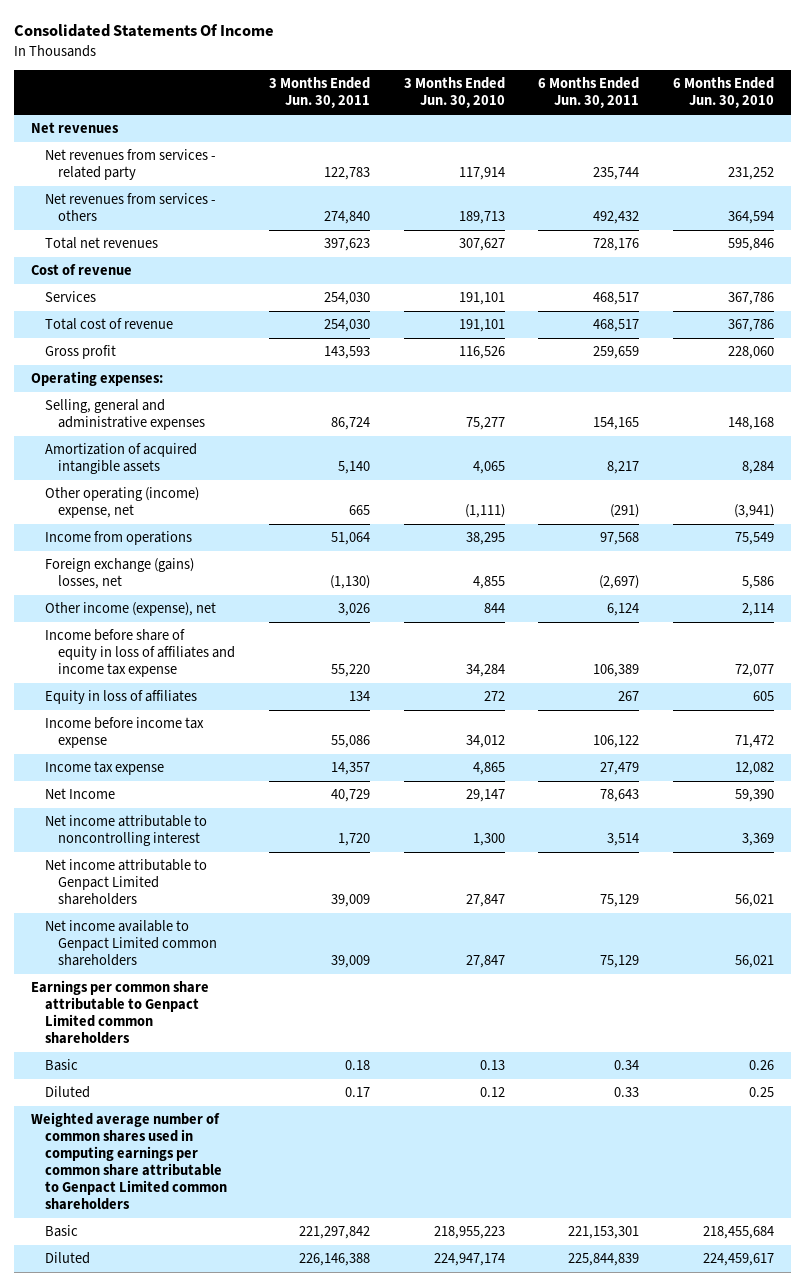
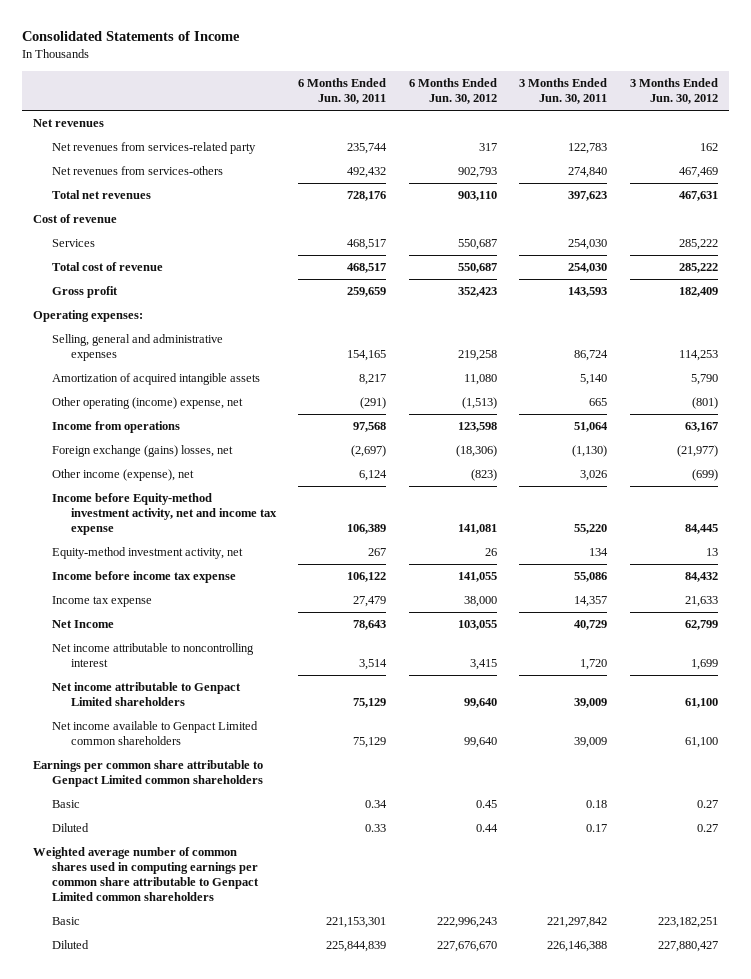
- Consolidated Statements Of Income
+ Consolidated Statements of Income
- | 3 Months Ended Jun. 30, 2011 | 3 Months Ended Jun. 30, 2010 | 6 Months Ended Jun. 30, 2011 | 6 Months Ended Jun. 30, 2010
+ | 6 Months Ended Jun. 30, 2011 | 6 Months Ended Jun. 30, 2012 | 3 Months Ended Jun. 30, 2011 | 3 Months Ended Jun. 30, 2012
- Net revenues from services - related party | 122,783 | 117,914 | 235,744 | 231,252
- Net revenues from services - others | 274,840 | 189,713 | 492,432 | 364,594
+ Net revenues from services-related party | 235,744 | 317 | 122,783 | 162
+ Net revenues from services-others | 492,432 | 902,793 | 274,840 | 467,469
- Income before share of equity in loss of affiliates and income tax expense | 55,220 | 34,284 | 106,389 | 72,077
- Equity in loss of affiliates | 134 | 272 | 267 | 605
+ Income before Equity-method investment activity, net and income tax expense | 106,389 | 141,081 | 55,220 | 84,445
+ Equity-method investment activity, net | 267 | 26 | 134 | 13

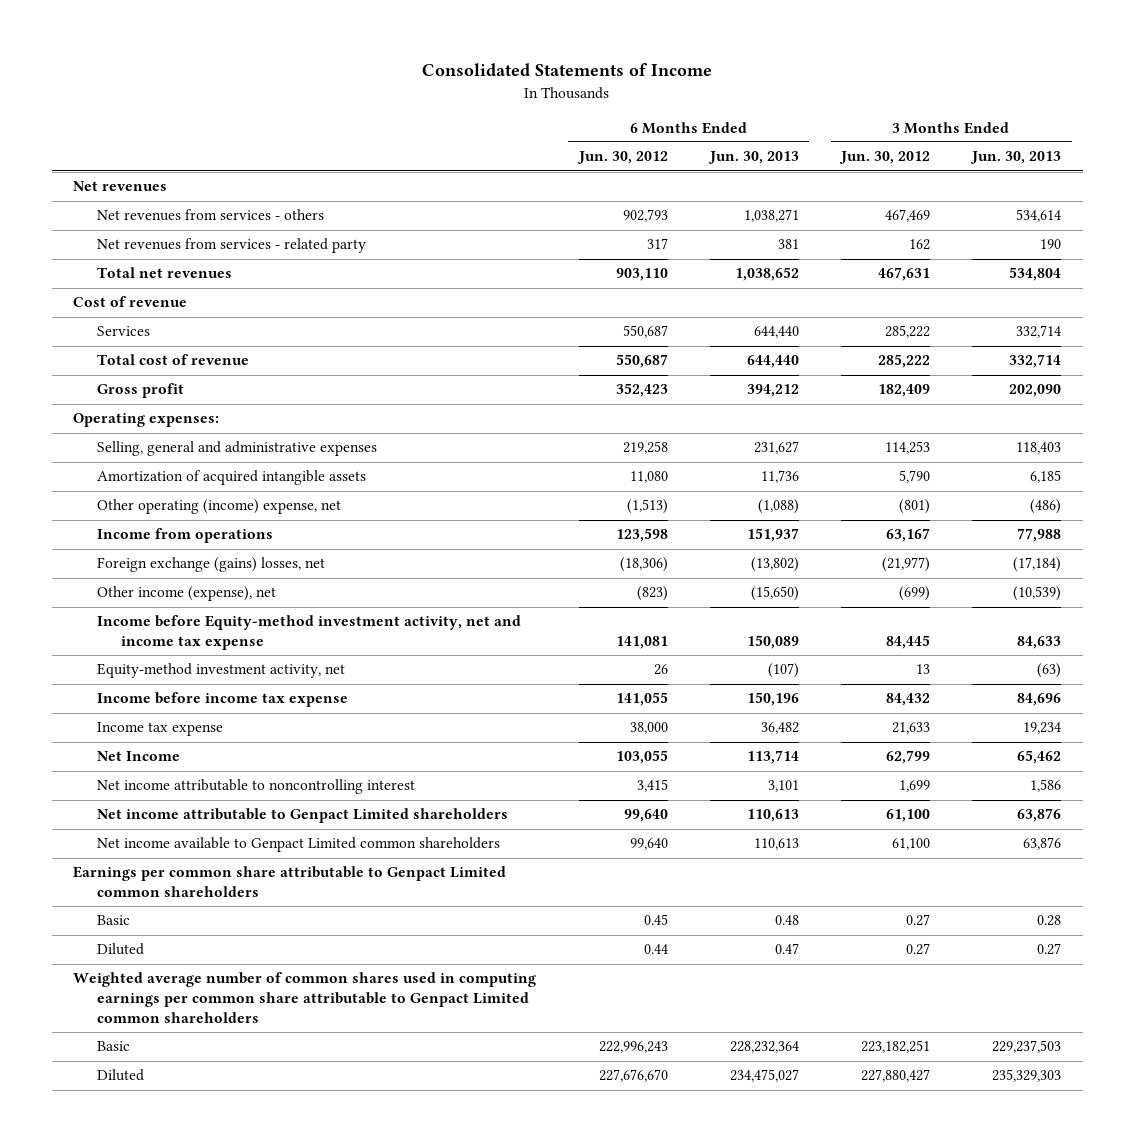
- | 6 Months Ended Jun. 30, 2011 | 6 Months Ended Jun. 30, 2012 | 3 Months Ended Jun. 30, 2011 | 3 Months Ended Jun. 30, 2012
+ | 6 Months Ended Jun. 30, 2012 | 6 Months Ended Jun. 30, 2013 | 3 Months Ended Jun. 30, 2012 | 3 Months Ended Jun. 30, 2013
- Net revenues from services-related party | 235,744 | 317 | 122,783 | 162
- Net revenues from services-others | 492,432 | 902,793 | 274,840 | 467,469
+ Net revenues from services - others | 902,793 | 1,038,271 | 467,469 | 534,614
+ Net revenues from services - related party | 317 | 381 | 162 | 190

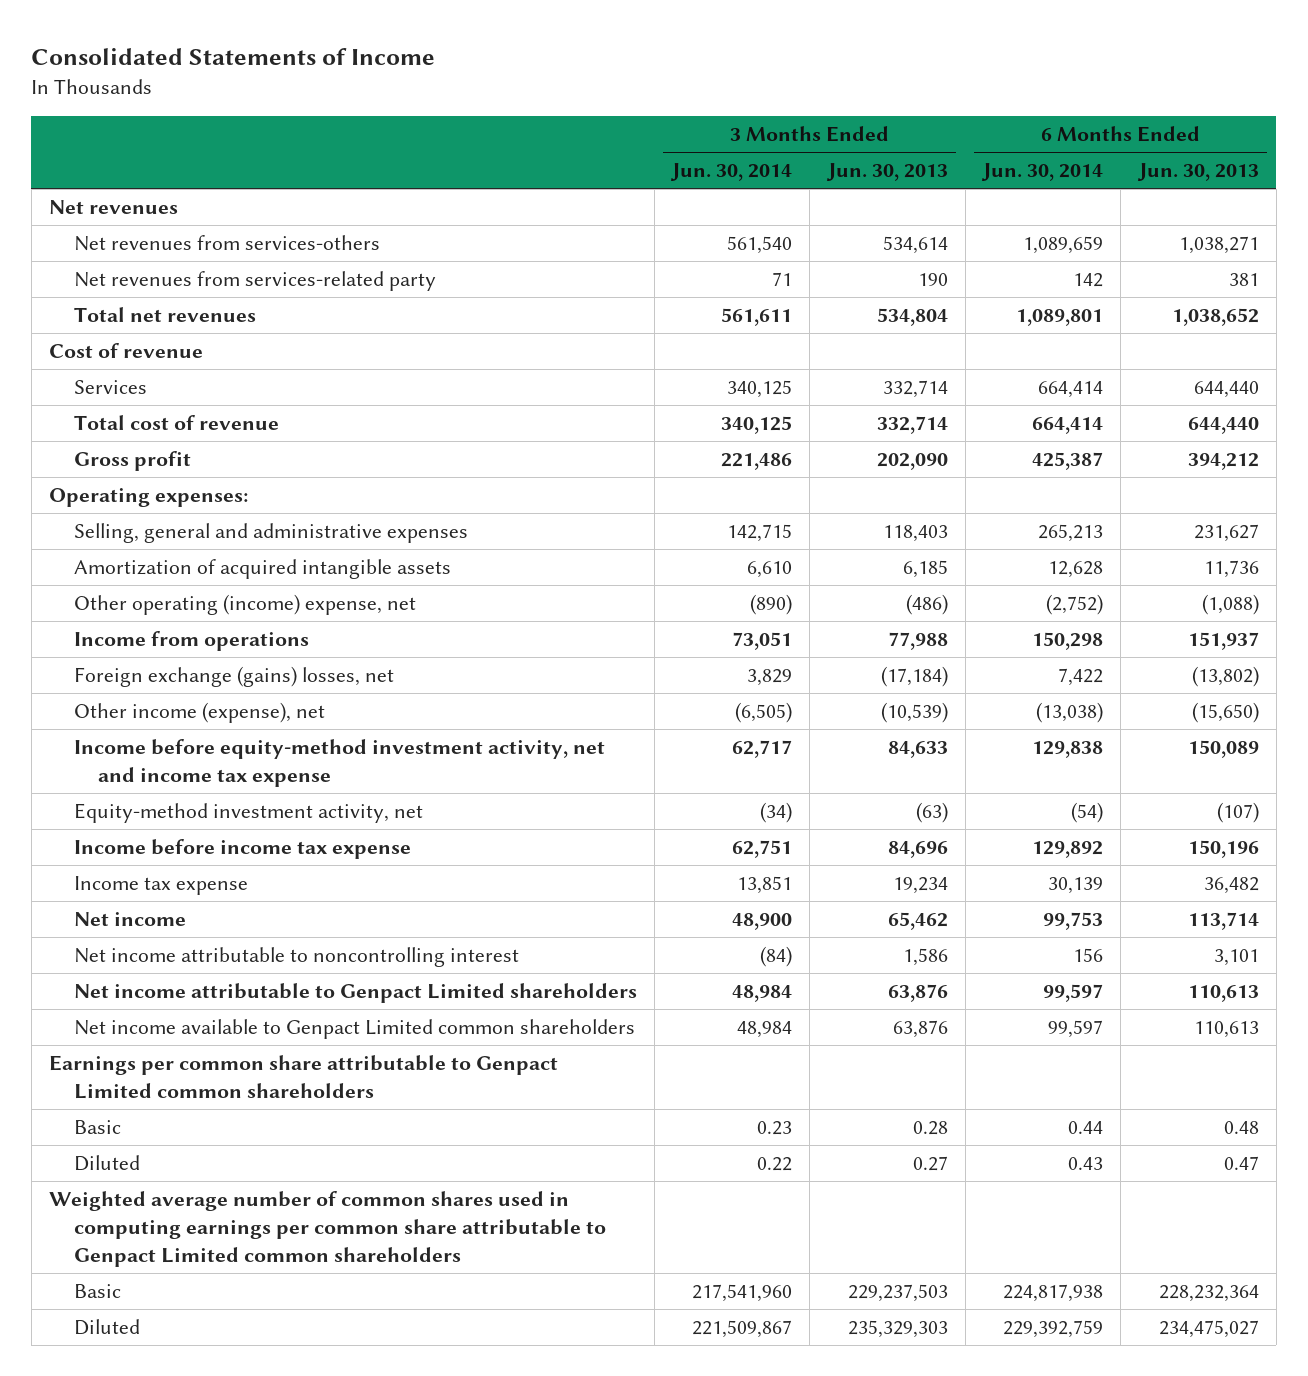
- | 6 Months Ended Jun. 30, 2012 | 6 Months Ended Jun. 30, 2013 | 3 Months Ended Jun. 30, 2012 | 3 Months Ended Jun. 30, 2013
+ | 3 Months Ended Jun. 30, 2014 | 3 Months Ended Jun. 30, 2013 | 6 Months Ended Jun. 30, 2014 | 6 Months Ended Jun. 30, 2013
- Net revenues from services - others | 902,793 | 1,038,271 | 467,469 | 534,614
- Net revenues from services - related party | 317 | 381 | 162 | 190
+ Net revenues from services-others | 561,540 | 534,614 | 1,089,659 | 1,038,271
+ Net revenues from services-related party | 71 | 190 | 142 | 381
- Income before Equity-method investment activity, net and income tax expense | 141,081 | 150,089 | 84,445 | 84,633
+ Income before equity-method investment activity, net and income tax expense | 62,717 | 84,633 | 129,838 | 150,089
- Net Income | 103,055 | 113,714 | 62,799 | 65,462
+ Net income | 48,900 | 65,462 | 99,753 | 113,714

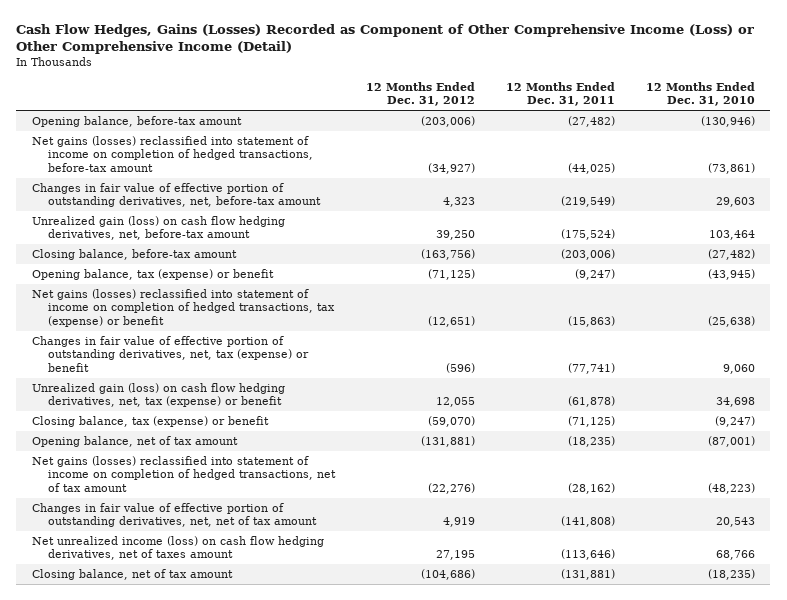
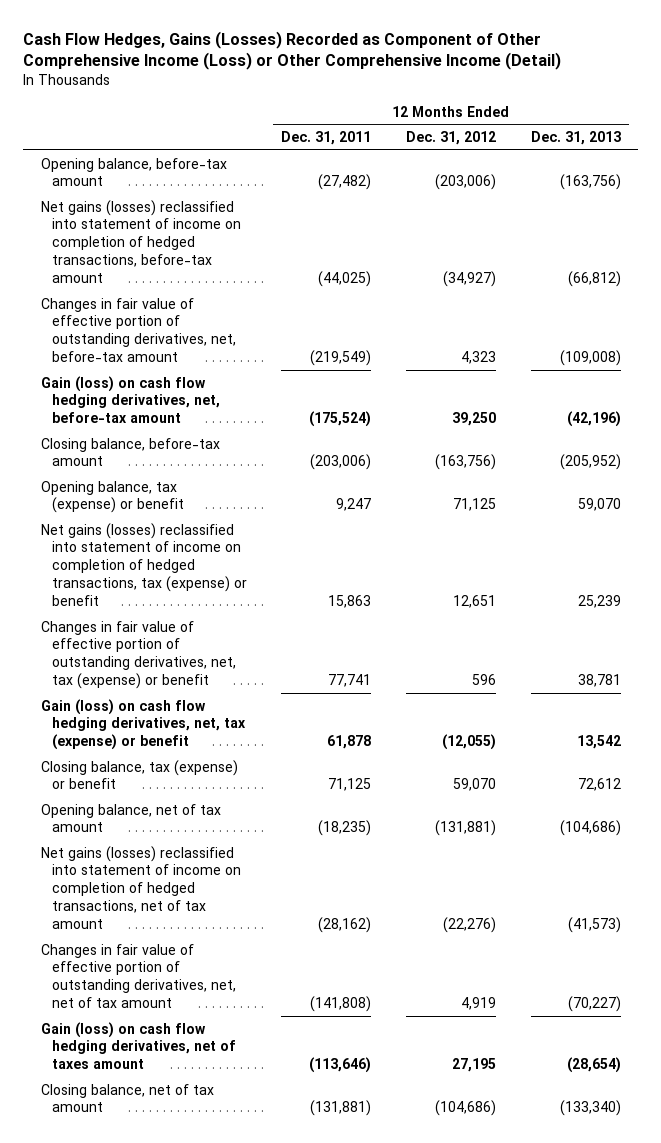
- | 12 Months Ended Dec. 31, 2012 | 12 Months Ended Dec. 31, 2011 | 12 Months Ended Dec. 31, 2010
+ | 12 Months Ended Dec. 31, 2011 | 12 Months Ended Dec. 31, 2012 | 12 Months Ended Dec. 31, 2013
- Unrealized gain (loss) on cash flow hedging derivatives, net, before-tax amount | 39,250 | (175,524) | 103,464
+ Gain (loss) on cash flow hedging derivatives, net, before-tax amount | (175,524) | 39,250 | (42,196)
- Opening balance, tax (expense) or benefit | (71,125) | (9,247) | (43,945)
- Net gains (losses) reclassified into statement of income on completion of hedged transactions, tax (expense) or benefit | (12,651) | (15,863) | (25,638)
- Changes in fair value of effective portion of outstanding derivatives, net, tax (expense) or benefit | (596) | (77,741) | 9,060
- Unrealized gain (loss) on cash flow hedging derivatives, net, tax (expense) or benefit | 12,055 | (61,878) | 34,698
- Closing balance, tax (expense) or benefit | (59,070) | (71,125) | (9,247)
+ Opening balance, tax (expense) or benefit | 9,247 | 71,125 | 59,070
+ Net gains (losses) reclassified into statement of income on completion of hedged transactions, tax (expense) or benefit | 15,863 | 12,651 | 25,239
+ Changes in fair value of effective portion of outstanding derivatives, net, tax (expense) or benefit | 77,741 | 596 | 38,781
+ Gain (loss) on cash flow hedging derivatives, net, tax (expense) or benefit | 61,878 | (12,055) | 13,542
+ Closing balance, tax (expense) or benefit | 71,125 | 59,070 | 72,612
- Net unrealized income (loss) on cash flow hedging derivatives, net of taxes amount | 27,195 | (113,646) | 68,766
+ Gain (loss) on cash flow hedging derivatives, net of taxes amount | (113,646) | 27,195 | (28,654)

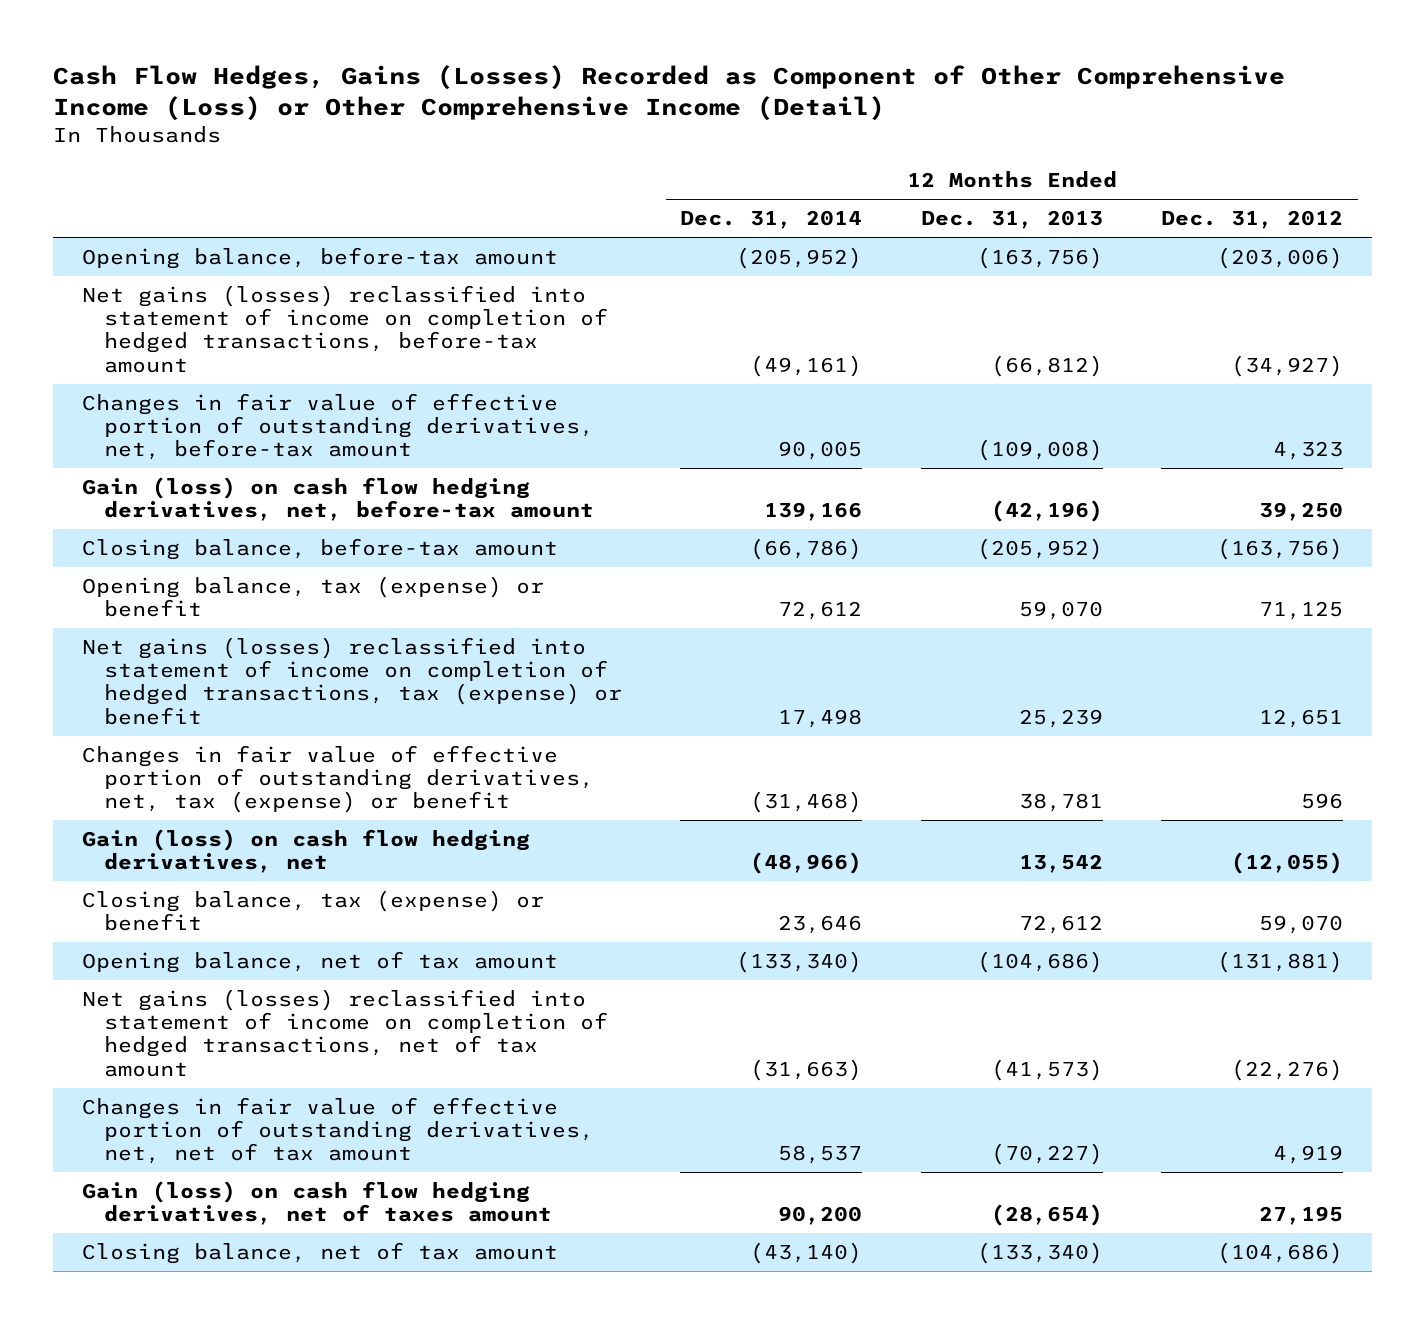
- | 12 Months Ended Dec. 31, 2011 | 12 Months Ended Dec. 31, 2012 | 12 Months Ended Dec. 31, 2013
+ | 12 Months Ended Dec. 31, 2014 | 12 Months Ended Dec. 31, 2013 | 12 Months Ended Dec. 31, 2012
- Gain (loss) on cash flow hedging derivatives, net, tax (expense) or benefit | 61,878 | (12,055) | 13,542
+ Gain (loss) on cash flow hedging derivatives, net | (48,966) | 13,542 | (12,055)

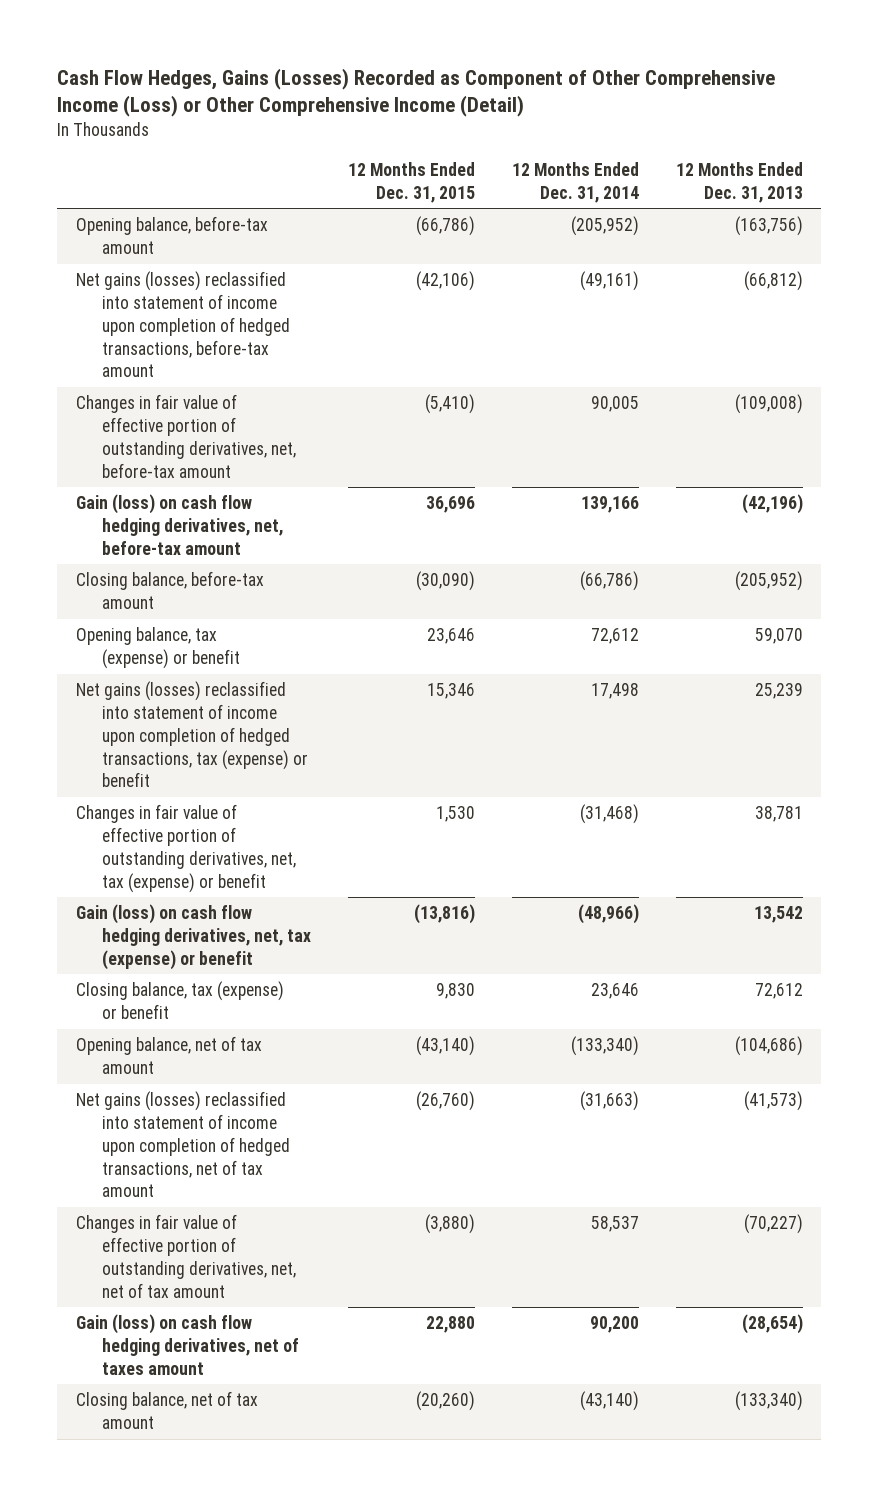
- | 12 Months Ended Dec. 31, 2014 | 12 Months Ended Dec. 31, 2013 | 12 Months Ended Dec. 31, 2012
+ | 12 Months Ended Dec. 31, 2015 | 12 Months Ended Dec. 31, 2014 | 12 Months Ended Dec. 31, 2013
- Net gains (losses) reclassified into statement of income on completion of hedged transactions, before-tax amount | (49,161) | (66,812) | (34,927)
+ Net gains (losses) reclassified into statement of income upon completion of hedged transactions, before-tax amount | (42,106) | (49,161) | (66,812)
- Net gains (losses) reclassified into statement of income on completion of hedged transactions, tax (expense) or benefit | 17,498 | 25,239 | 12,651
+ Net gains (losses) reclassified into statement of income upon completion of hedged transactions, tax (expense) or benefit | 15,346 | 17,498 | 25,239
- Gain (loss) on cash flow hedging derivatives, net | (48,966) | 13,542 | (12,055)
+ Gain (loss) on cash flow hedging derivatives, net, tax (expense) or benefit | (13,816) | (48,966) | 13,542
- Net gains (losses) reclassified into statement of income on completion of hedged transactions, net of tax amount | (31,663) | (41,573) | (22,276)
+ Net gains (losses) reclassified into statement of income upon completion of hedged transactions, net of tax amount | (26,760) | (31,663) | (41,573)

